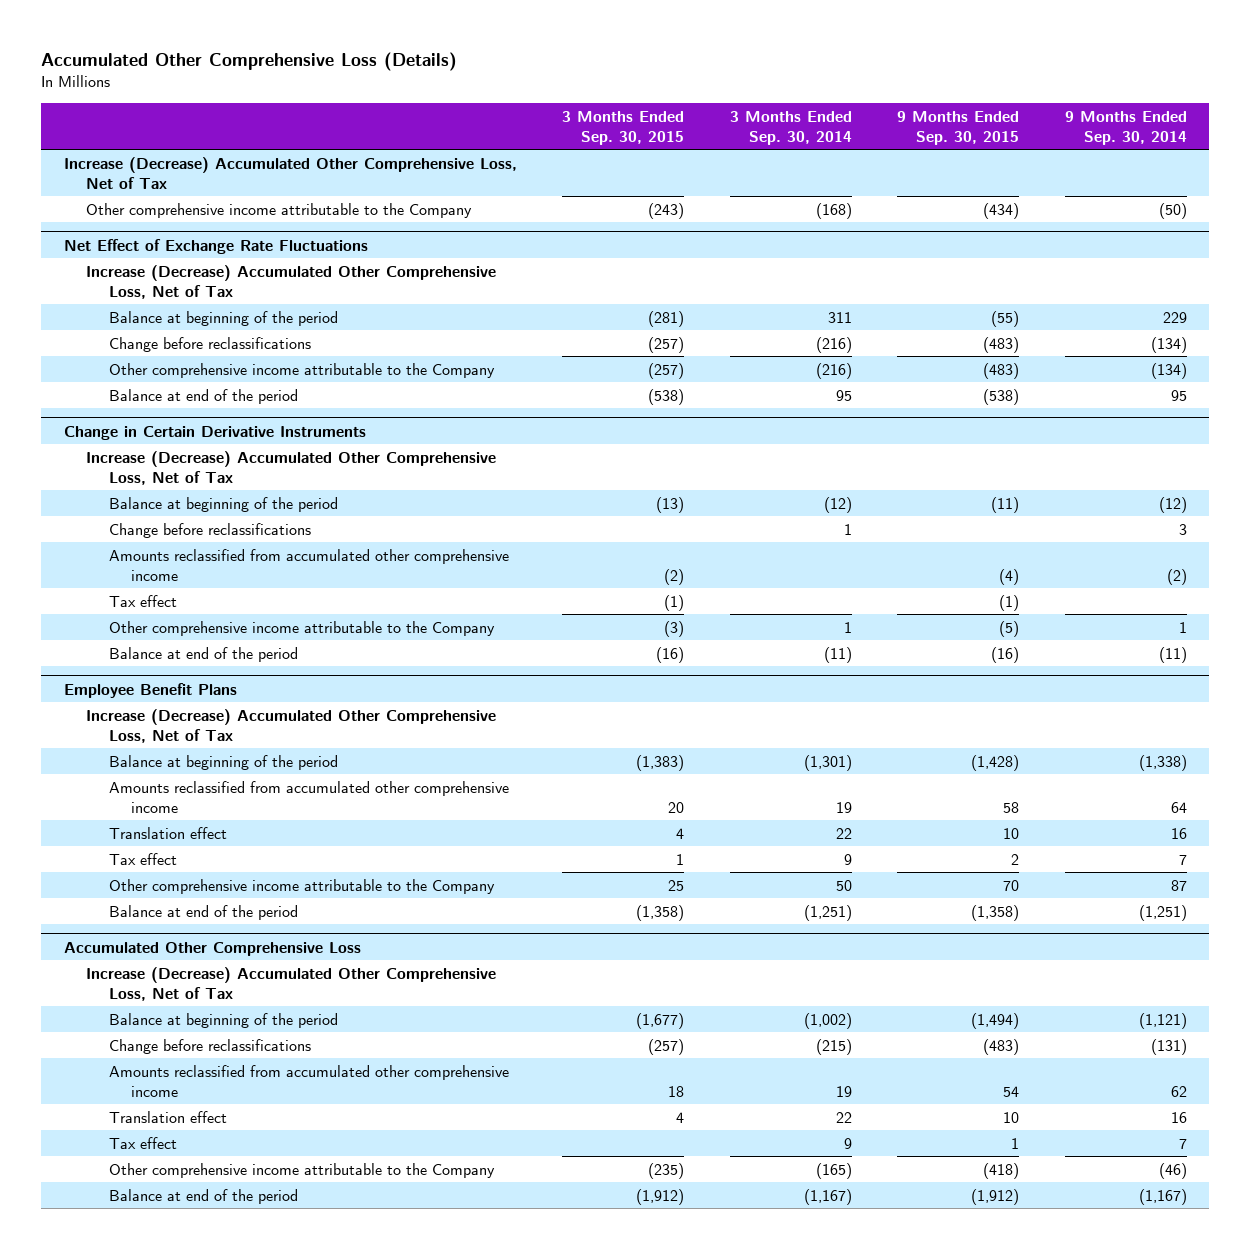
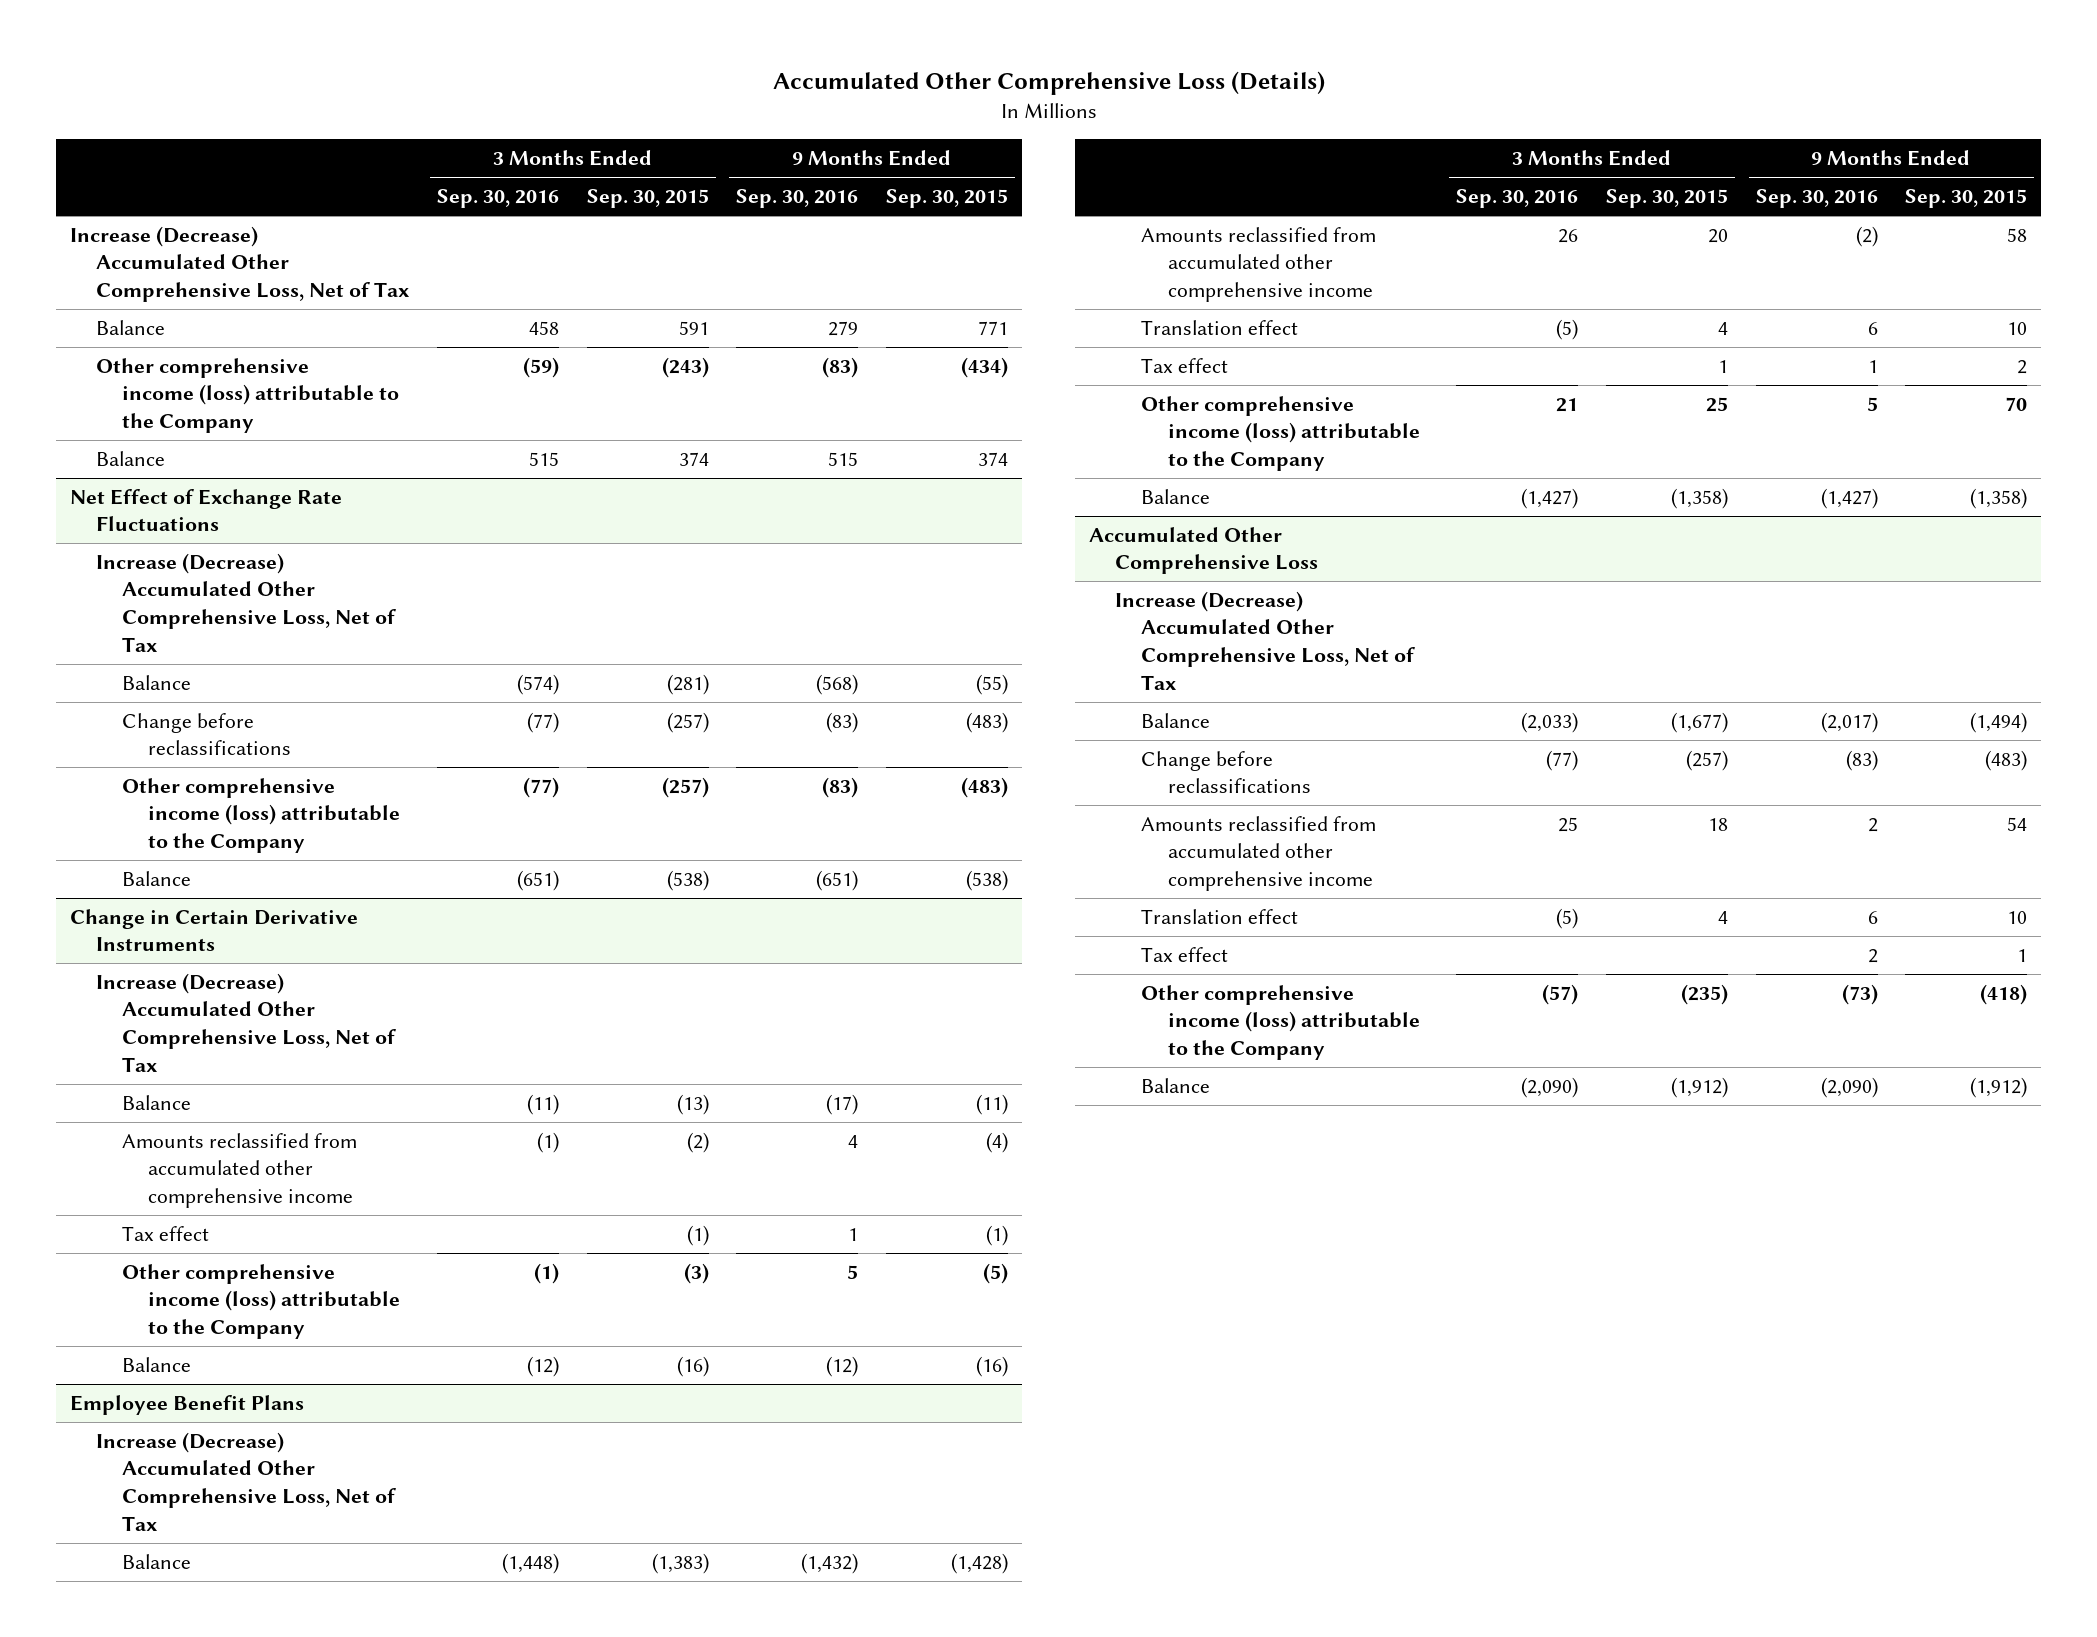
- | 3 Months Ended Sep. 30, 2015 | 3 Months Ended Sep. 30, 2014 | 9 Months Ended Sep. 30, 2015 | 9 Months Ended Sep. 30, 2014
+ | 3 Months Ended Sep. 30, 2016 | 3 Months Ended Sep. 30, 2015 | 9 Months Ended Sep. 30, 2016 | 9 Months Ended Sep. 30, 2015
- Other comprehensive income attributable to the Company | (243) | (168) | (434) | (50)
+ Balance | 458 | 591 | 279 | 771
+ Other comprehensive income (loss) attributable to the Company | (59) | (243) | (83) | (434)
+ Balance | 515 | 374 | 515 | 374
@ Net Effect of Exchange Rate Fluctuations
- Balance at beginning of the period | (281) | 311 | (55) | 229
+ Balance | (574) | (281) | (568) | (55)
- Other comprehensive income attributable to the Company | (257) | (216) | (483) | (134)
- Balance at end of the period | (538) | 95 | (538) | 95
+ Other comprehensive income (loss) attributable to the Company | (77) | (257) | (83) | (483)
+ Balance | (651) | (538) | (651) | (538)
@ Change in Certain Derivative Instruments
- Balance at beginning of the period | (13) | (12) | (11) | (12)
- Change before reclassifications | | 1 | | 3
+ Balance | (11) | (13) | (17) | (11)
- Other comprehensive income attributable to the Company | (3) | 1 | (5) | 1
- Balance at end of the period | (16) | (11) | (16) | (11)
+ Other comprehensive income (loss) attributable to the Company | (1) | (3) | 5 | (5)
+ Balance | (12) | (16) | (12) | (16)
@ Employee Benefit Plans
- Balance at beginning of the period | (1,383) | (1,301) | (1,428) | (1,338)
+ Balance | (1,448) | (1,383) | (1,432) | (1,428)
- Other comprehensive income attributable to the Company | 25 | 50 | 70 | 87
- Balance at end of the period | (1,358) | (1,251) | (1,358) | (1,251)
+ Other comprehensive income (loss) attributable to the Company | 21 | 25 | 5 | 70
+ Balance | (1,427) | (1,358) | (1,427) | (1,358)
@ Accumulated Other Comprehensive Loss
- Balance at beginning of the period | (1,677) | (1,002) | (1,494) | (1,121)
+ Balance | (2,033) | (1,677) | (2,017) | (1,494)
- Other comprehensive income attributable to the Company | (235) | (165) | (418) | (46)
- Balance at end of the period | (1,912) | (1,167) | (1,912) | (1,167)
+ Other comprehensive income (loss) attributable to the Company | (57) | (235) | (73) | (418)
+ Balance | (2,090) | (1,912) | (2,090) | (1,912)

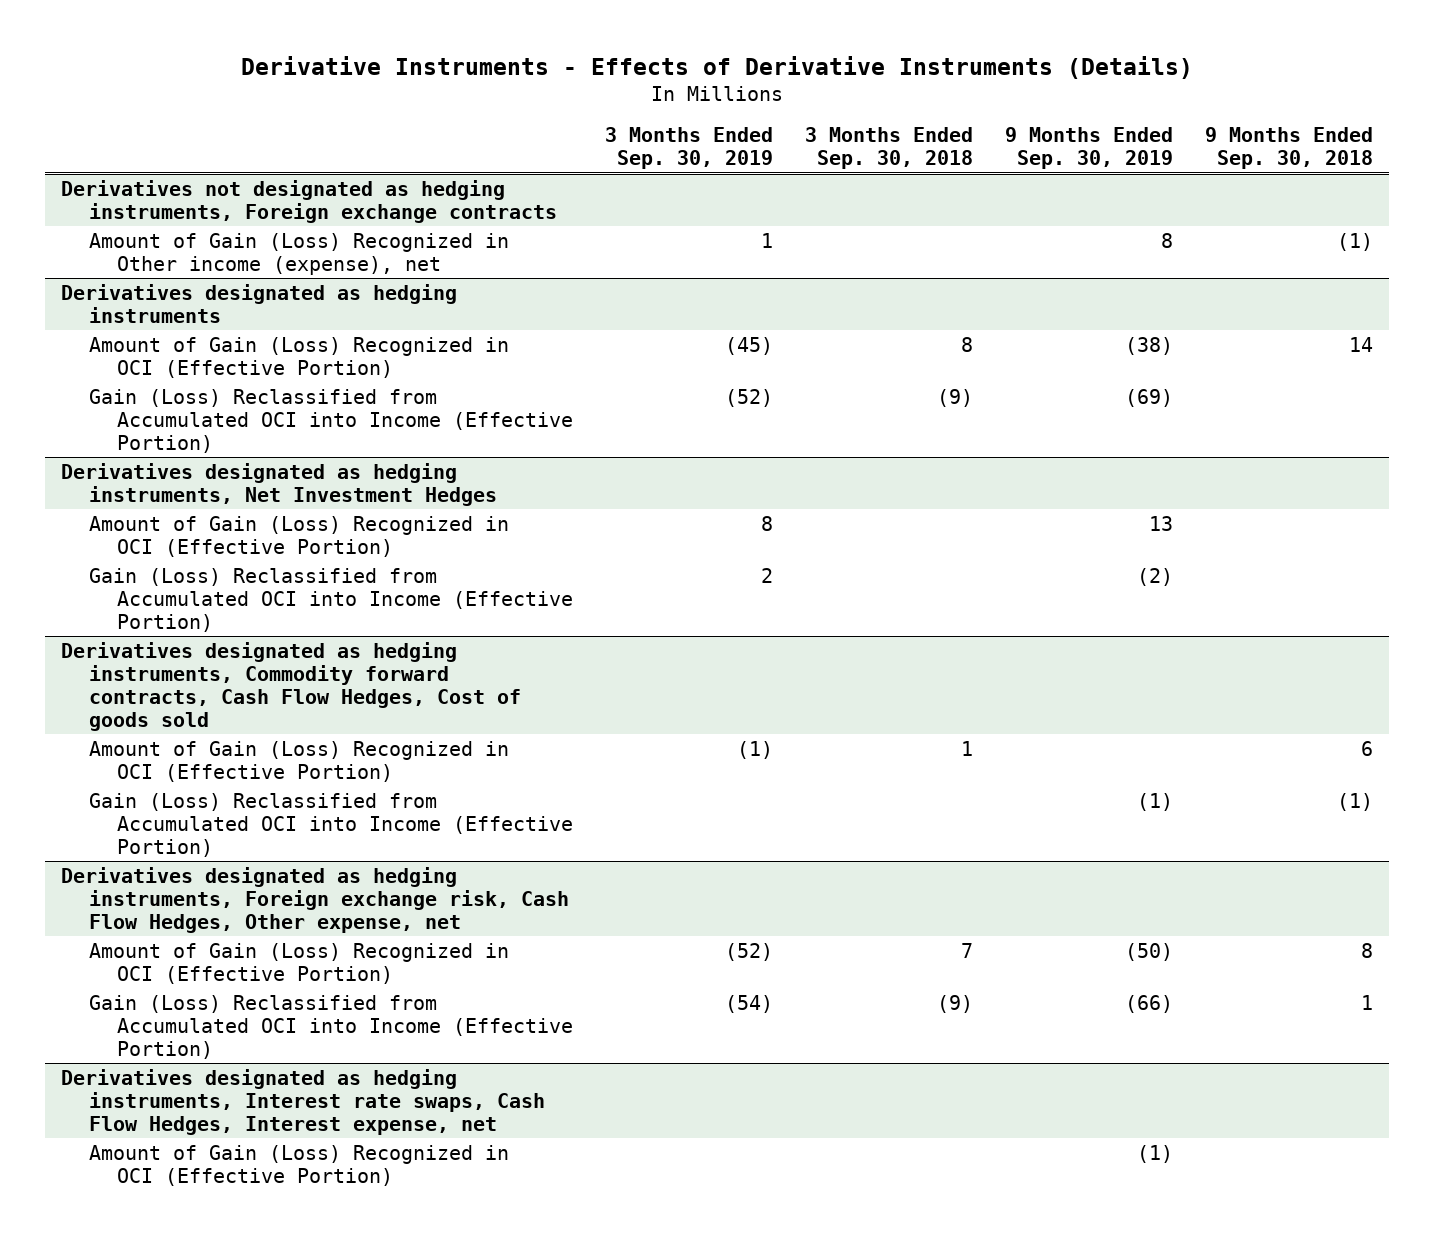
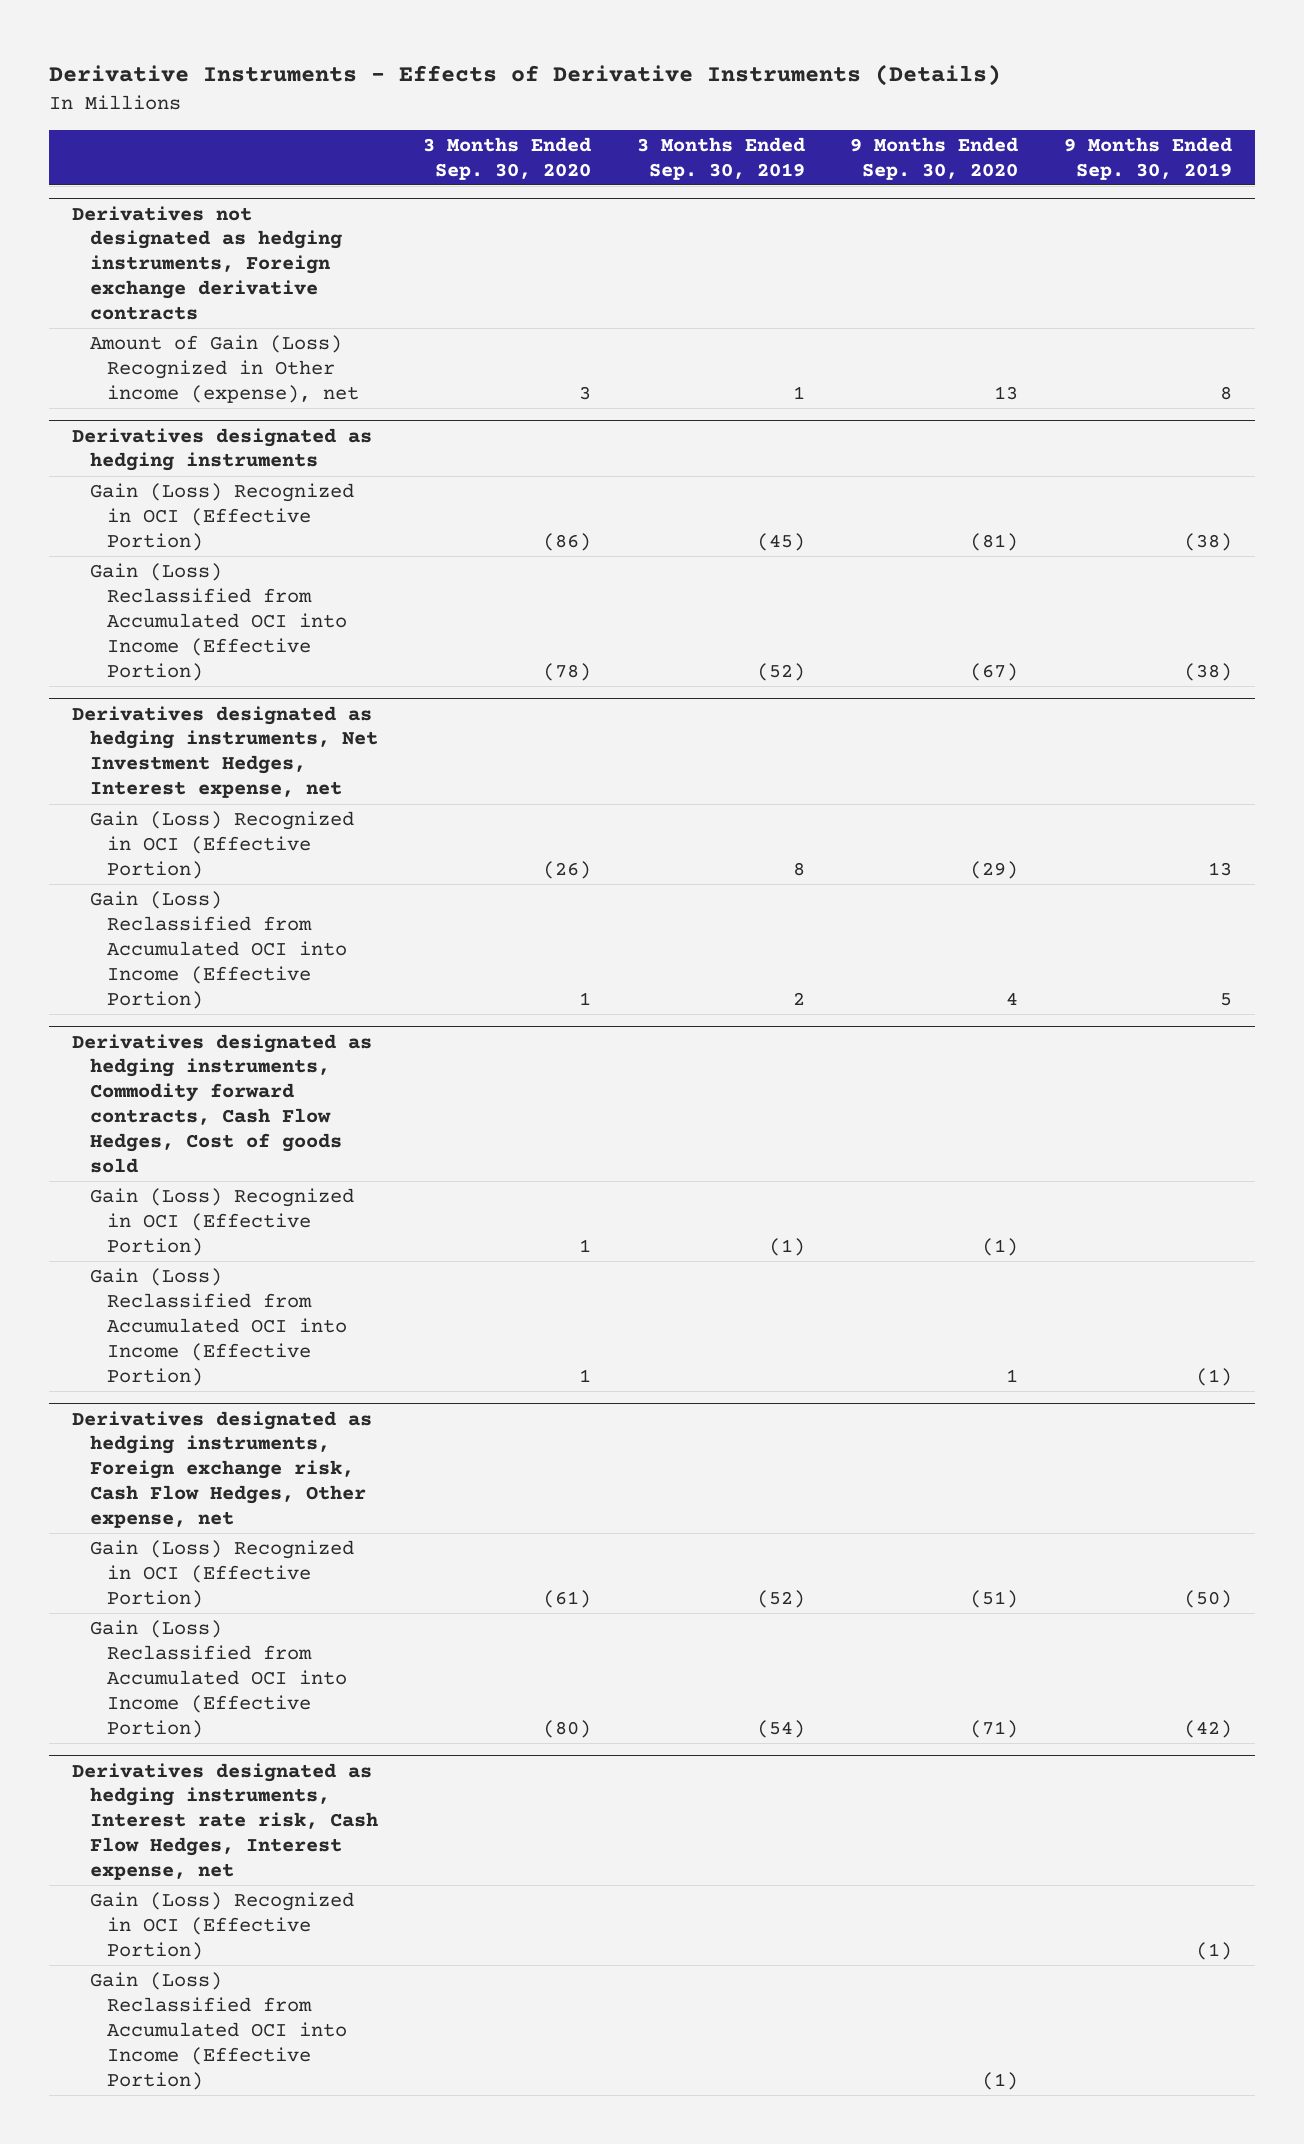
- | 3 Months Ended Sep. 30, 2019 | 3 Months Ended Sep. 30, 2018 | 9 Months Ended Sep. 30, 2019 | 9 Months Ended Sep. 30, 2018
+ | 3 Months Ended Sep. 30, 2020 | 3 Months Ended Sep. 30, 2019 | 9 Months Ended Sep. 30, 2020 | 9 Months Ended Sep. 30, 2019
- Derivatives not designated as hedging instruments, Foreign exchange contracts
+ Derivatives not designated as hedging instruments, Foreign exchange derivative contracts
@ Derivatives designated as hedging instruments
- Amount of Gain (Loss) Recognized in OCI (Effective Portion) | (45) | 8 | (38) | 14
- Gain (Loss) Reclassified from Accumulated OCI into Income (Effective Portion) | (52) | (9) | (69) |
- Derivatives designated as hedging instruments, Net Investment Hedges
- Amount of Gain (Loss) Recognized in OCI (Effective Portion) | 8 | | 13 |
- Gain (Loss) Reclassified from Accumulated OCI into Income (Effective Portion) | 2 | | (2) |
@ Derivatives designated as hedging instruments
+ Gain (Loss) Recognized in OCI (Effective Portion) | (86) | (45) | (81) | (38)
+ Gain (Loss) Reclassified from Accumulated OCI into Income (Effective Portion) | (78) | (52) | (67) | (38)
+ Derivatives designated as hedging instruments, Net Investment Hedges, Interest expense, net
+ Gain (Loss) Recognized in OCI (Effective Portion) | (26) | 8 | (29) | 13
+ Gain (Loss) Reclassified from Accumulated OCI into Income (Effective Portion) | 1 | 2 | 4 | 5
@ Derivatives designated as hedging instruments, Commodity forward contracts, Cash Flow Hedges, Cost of goods sold
- Amount of Gain (Loss) Recognized in OCI (Effective Portion) | (1) | 1 | | 6
+ Gain (Loss) Recognized in OCI (Effective Portion) | 1 | (1) | (1) |
@ Derivatives designated as hedging instruments, Foreign exchange risk, Cash Flow Hedges, Other expense, net
- Amount of Gain (Loss) Recognized in OCI (Effective Portion) | (52) | 7 | (50) | 8
- Gain (Loss) Reclassified from Accumulated OCI into Income (Effective Portion) | (54) | (9) | (66) | 1
- Derivatives designated as hedging instruments, Interest rate swaps, Cash Flow Hedges, Interest expense, net
- Amount of Gain (Loss) Recognized in OCI (Effective Portion) | | | (1) |
@ Derivatives designated as hedging instruments, Foreign exchange risk, Cash Flow Hedges, Other expense, net
+ Gain (Loss) Recognized in OCI (Effective Portion) | (61) | (52) | (51) | (50)
+ Gain (Loss) Reclassified from Accumulated OCI into Income (Effective Portion) | (80) | (54) | (71) | (42)
+ Derivatives designated as hedging instruments, Interest rate risk, Cash Flow Hedges, Interest expense, net
+ Gain (Loss) Recognized in OCI (Effective Portion) | | | | (1)
+ Gain (Loss) Reclassified from Accumulated OCI into Income (Effective Portion) | | | (1) |

